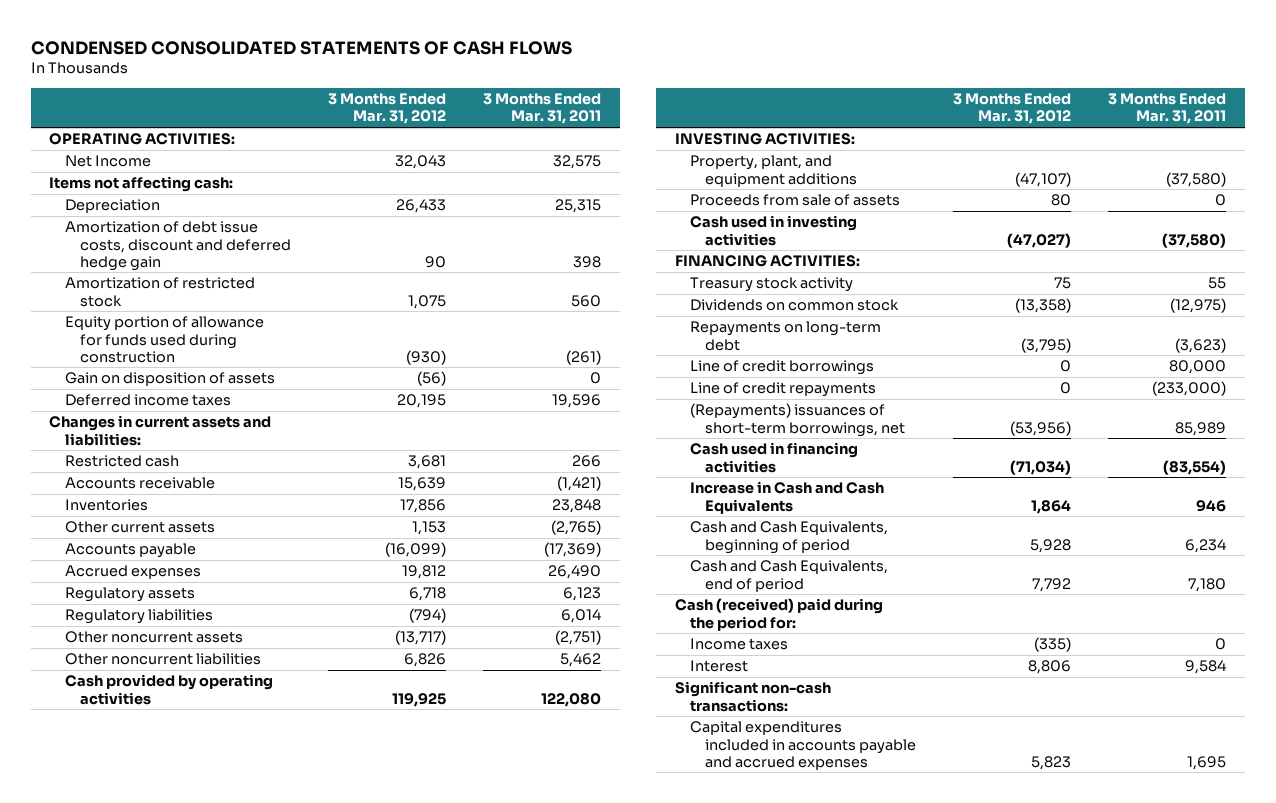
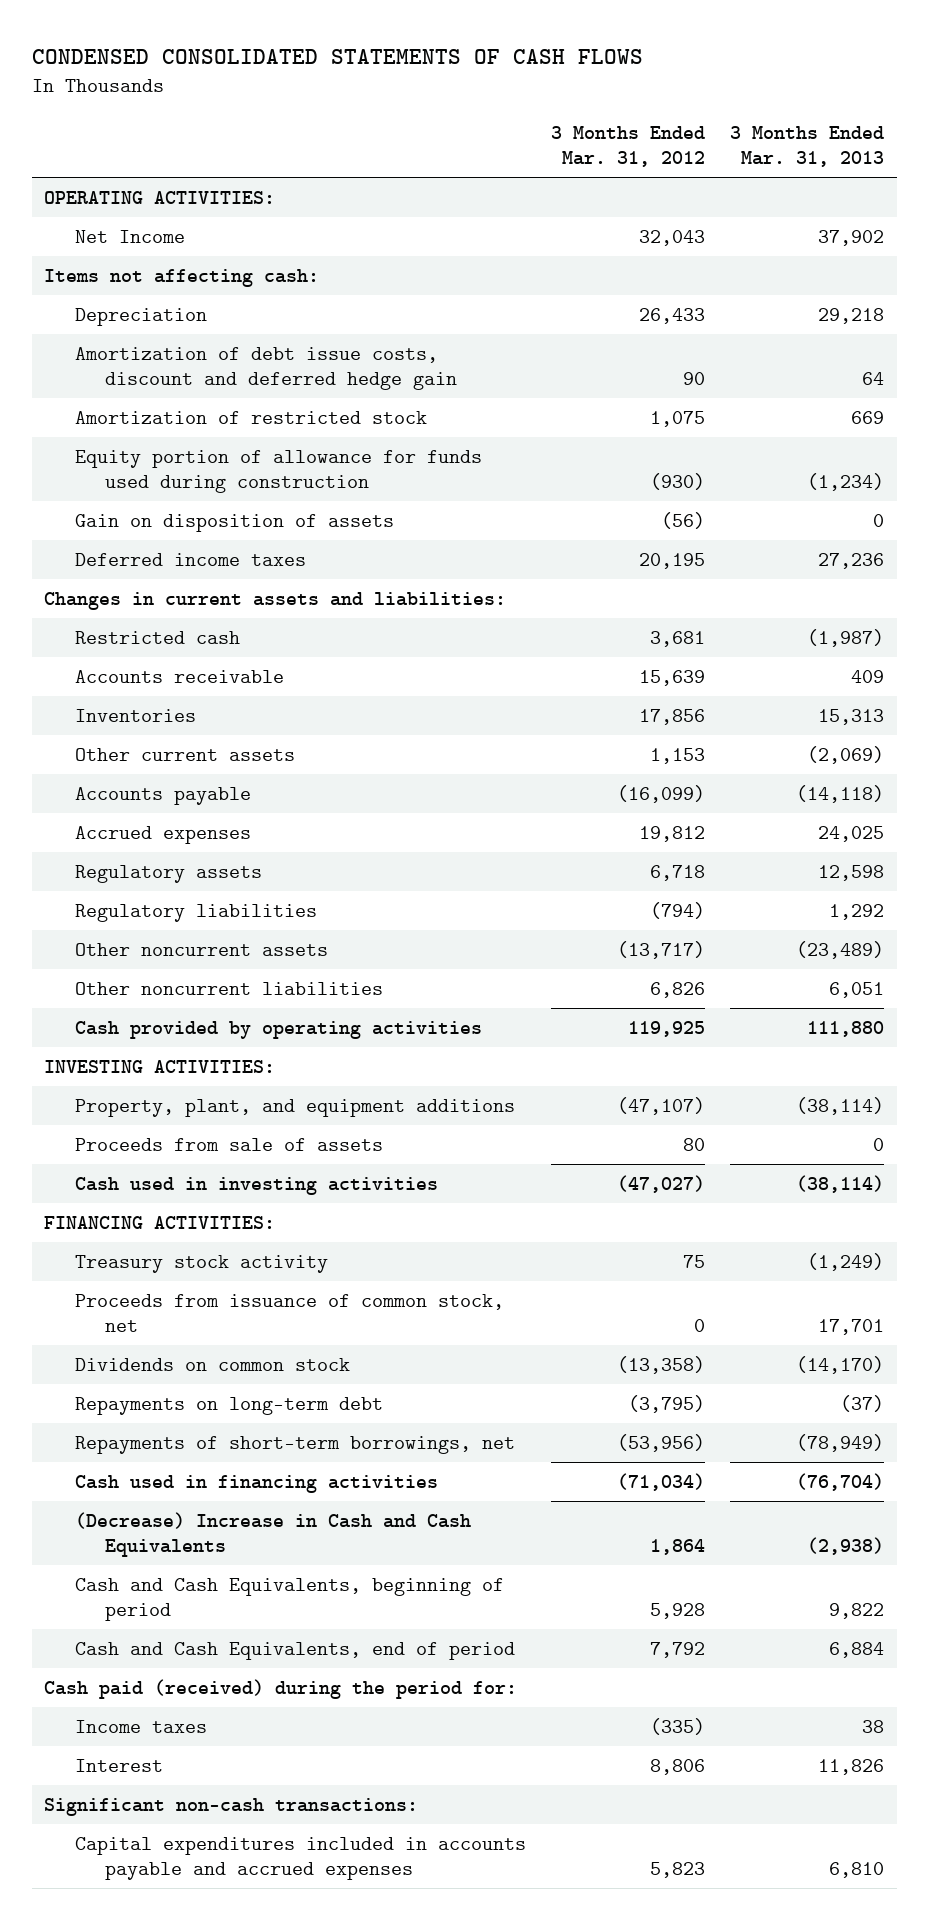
- | 3 Months Ended Mar. 31, 2012 | 3 Months Ended Mar. 31, 2011
+ | 3 Months Ended Mar. 31, 2012 | 3 Months Ended Mar. 31, 2013
+ Proceeds from issuance of common stock, net | 0 | 17,701
- Line of credit borrowings | 0 | 80,000
- Line of credit repayments | 0 | (233,000)
- (Repayments) issuances of short-term borrowings, net | (53,956) | 85,989
+ Repayments of short-term borrowings, net | (53,956) | (78,949)
- Increase in Cash and Cash Equivalents | 1,864 | 946
+ (Decrease) Increase in Cash and Cash Equivalents | 1,864 | (2,938)
- Cash (received) paid during the period for:
+ Cash paid (received) during the period for:

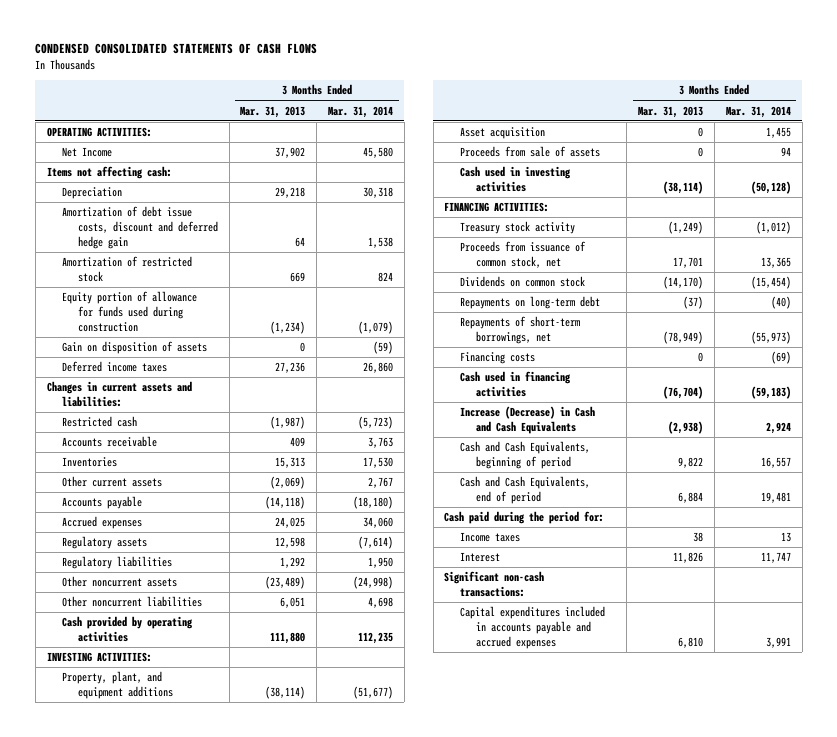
- | 3 Months Ended Mar. 31, 2012 | 3 Months Ended Mar. 31, 2013
+ | 3 Months Ended Mar. 31, 2013 | 3 Months Ended Mar. 31, 2014
+ Asset acquisition | 0 | 1,455
+ Financing costs | 0 | (69)
- (Decrease) Increase in Cash and Cash Equivalents | 1,864 | (2,938)
+ Increase (Decrease) in Cash and Cash Equivalents | (2,938) | 2,924
- Cash paid (received) during the period for:
+ Cash paid during the period for:

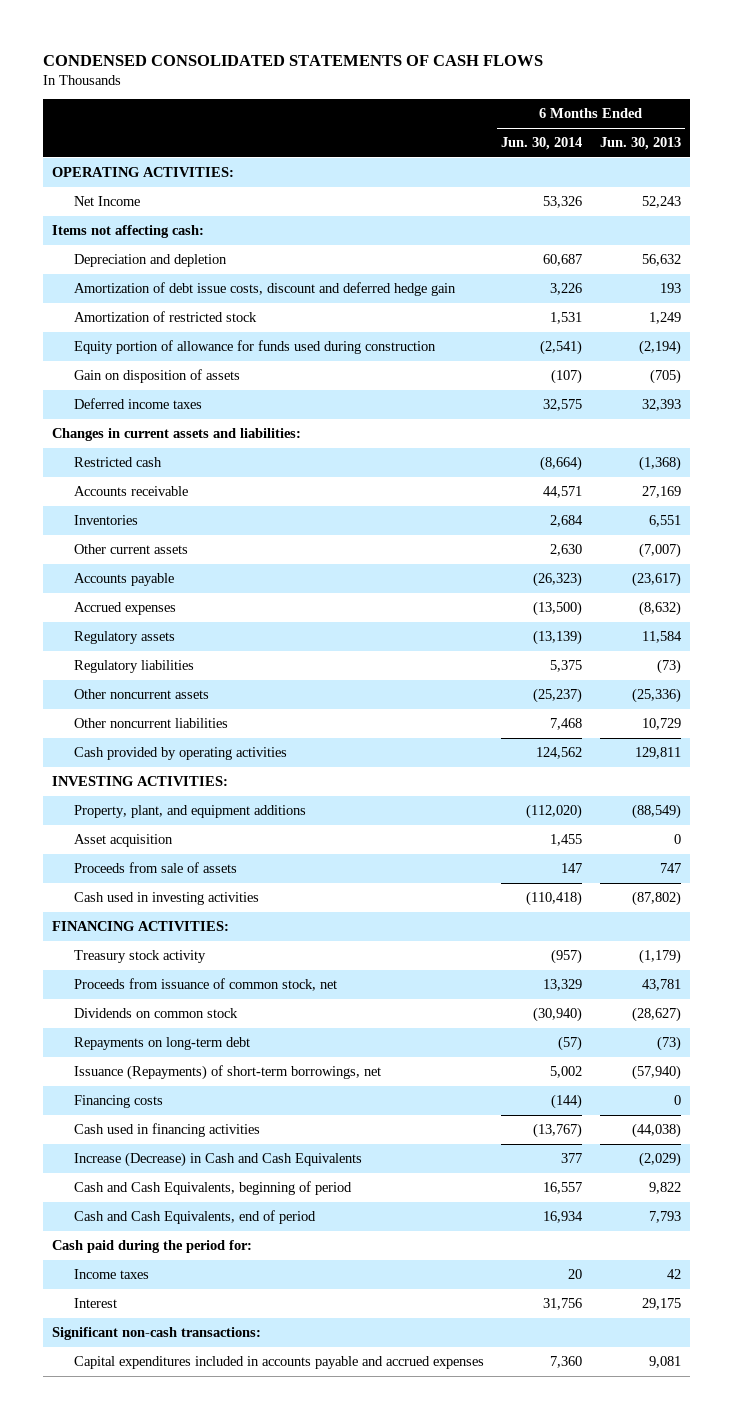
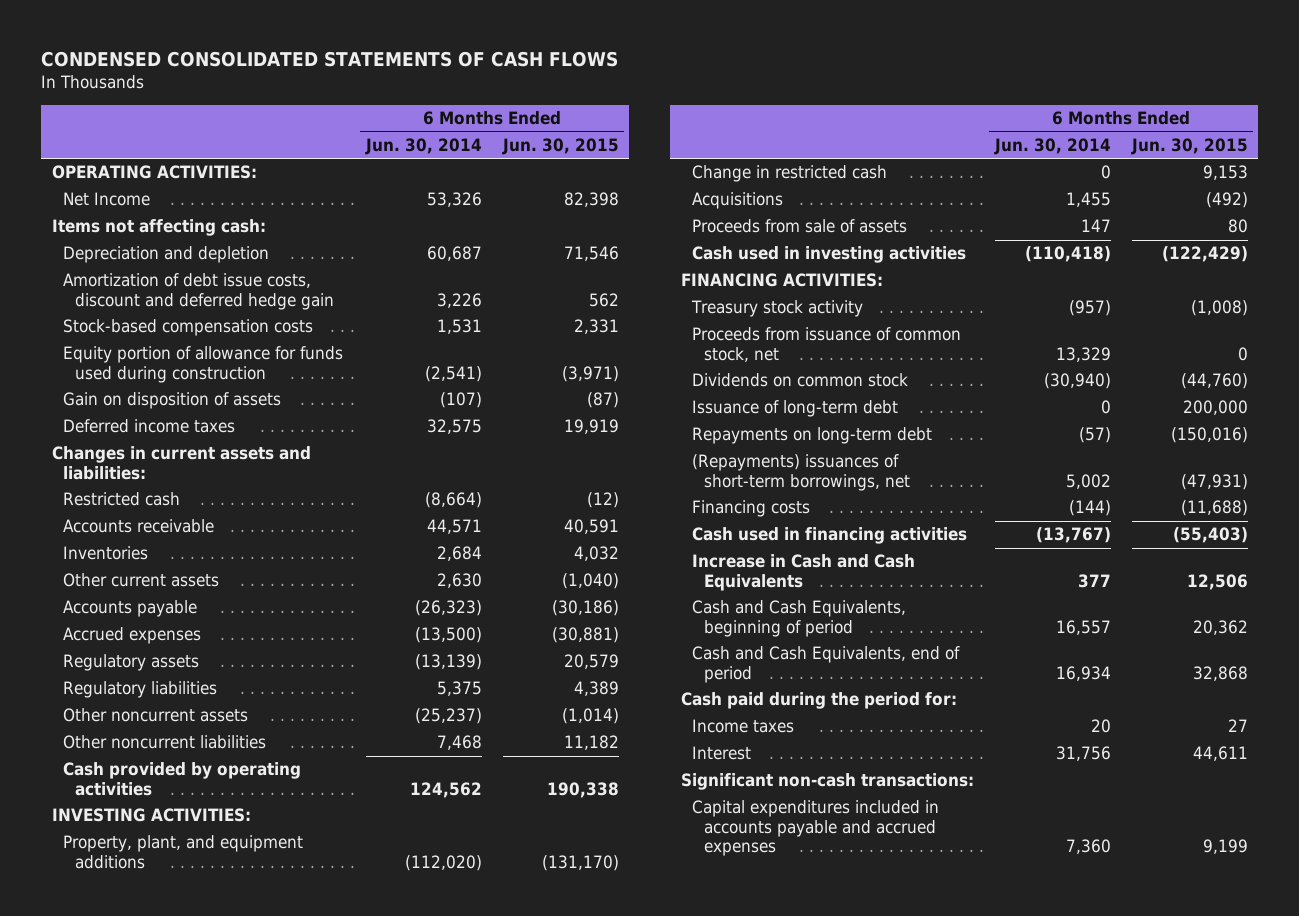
- | 6 Months Ended Jun. 30, 2014 | 6 Months Ended Jun. 30, 2013
+ | 6 Months Ended Jun. 30, 2014 | 6 Months Ended Jun. 30, 2015
- Amortization of restricted stock | 1,531 | 1,249
+ Stock-based compensation costs | 1,531 | 2,331
- Asset acquisition | 1,455 | 0
+ Change in restricted cash | 0 | 9,153
+ Acquisitions | 1,455 | (492)
+ Issuance of long-term debt | 0 | 200,000
- Issuance (Repayments) of short-term borrowings, net | 5,002 | (57,940)
+ (Repayments) issuances of short-term borrowings, net | 5,002 | (47,931)
- Increase (Decrease) in Cash and Cash Equivalents | 377 | (2,029)
+ Increase in Cash and Cash Equivalents | 377 | 12,506

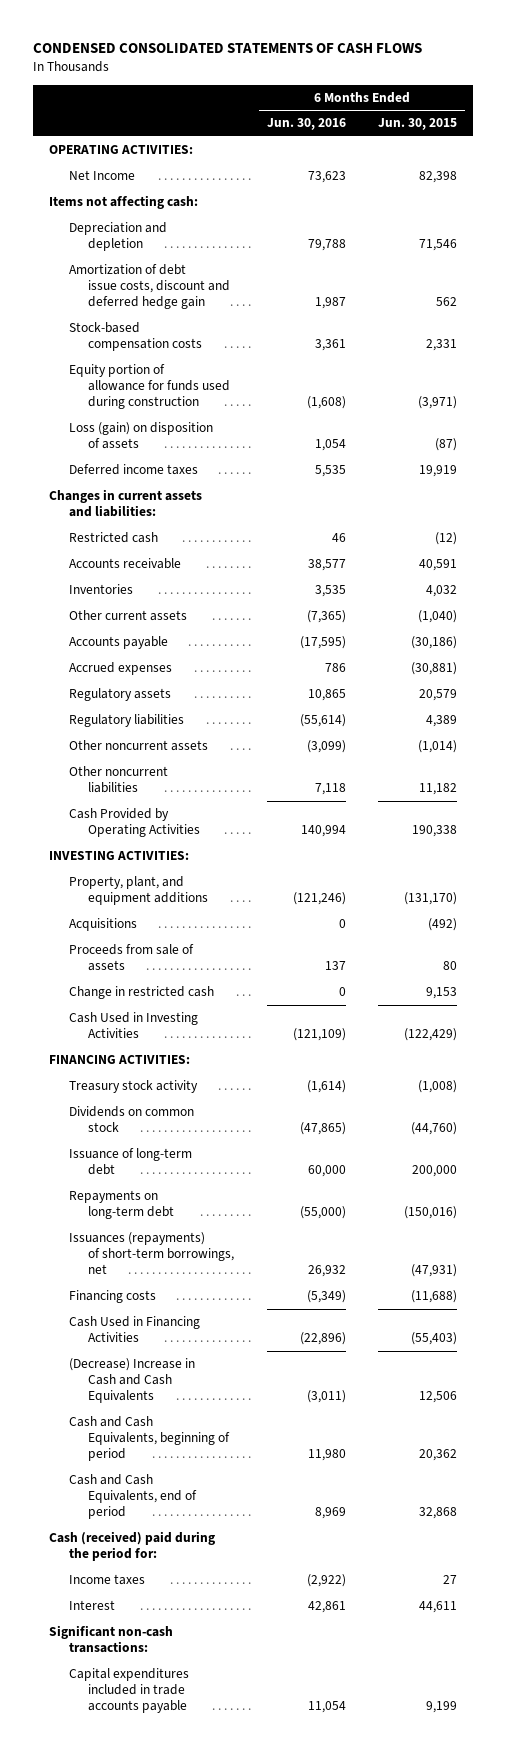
- | 6 Months Ended Jun. 30, 2014 | 6 Months Ended Jun. 30, 2015
+ | 6 Months Ended Jun. 30, 2016 | 6 Months Ended Jun. 30, 2015
- Gain on disposition of assets | (107) | (87)
+ Loss (gain) on disposition of assets | 1,054 | (87)
- Cash provided by operating activities | 124,562 | 190,338
+ Cash Provided by Operating Activities | 140,994 | 190,338
- Cash used in investing activities | (110,418) | (122,429)
moved down: Change in restricted cash | 0 | 9,153
+ Cash Used in Investing Activities | (121,109) | (122,429)
- Proceeds from issuance of common stock, net | 13,329 | 0
- (Repayments) issuances of short-term borrowings, net | 5,002 | (47,931)
+ Issuances (repayments) of short-term borrowings, net | 26,932 | (47,931)
- Cash used in financing activities | (13,767) | (55,403)
- Increase in Cash and Cash Equivalents | 377 | 12,506
+ Cash Used in Financing Activities | (22,896) | (55,403)
+ (Decrease) Increase in Cash and Cash Equivalents | (3,011) | 12,506
- Cash paid during the period for:
+ Cash (received) paid during the period for:
- Capital expenditures included in accounts payable and accrued expenses | 7,360 | 9,199
+ Capital expenditures included in trade accounts payable | 11,054 | 9,199

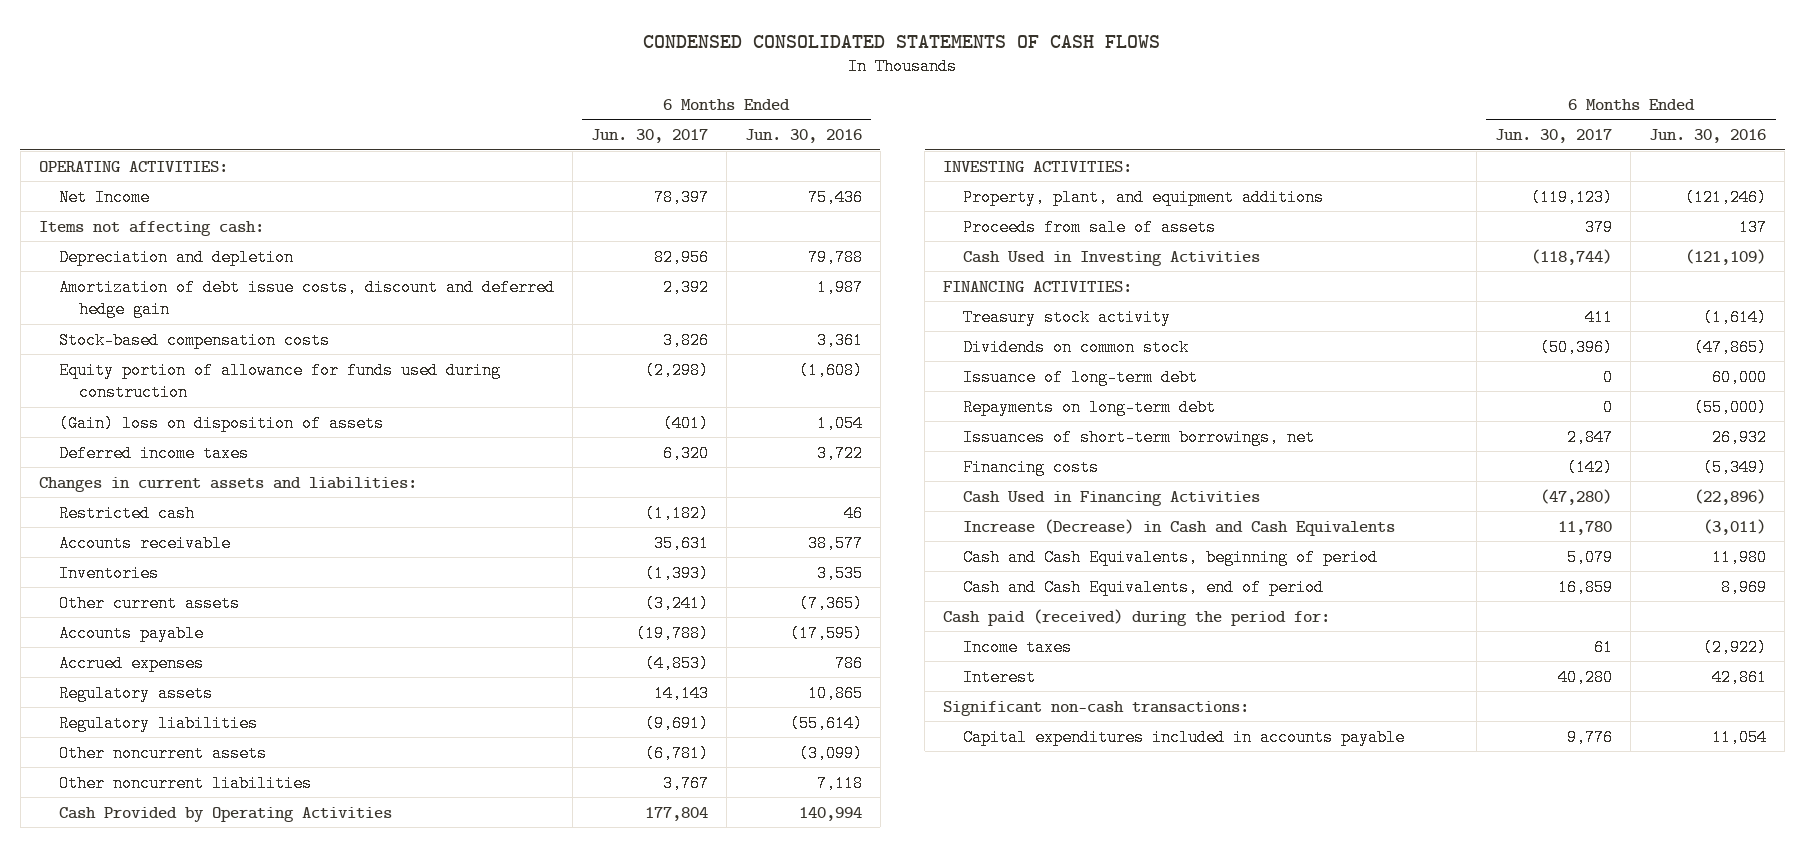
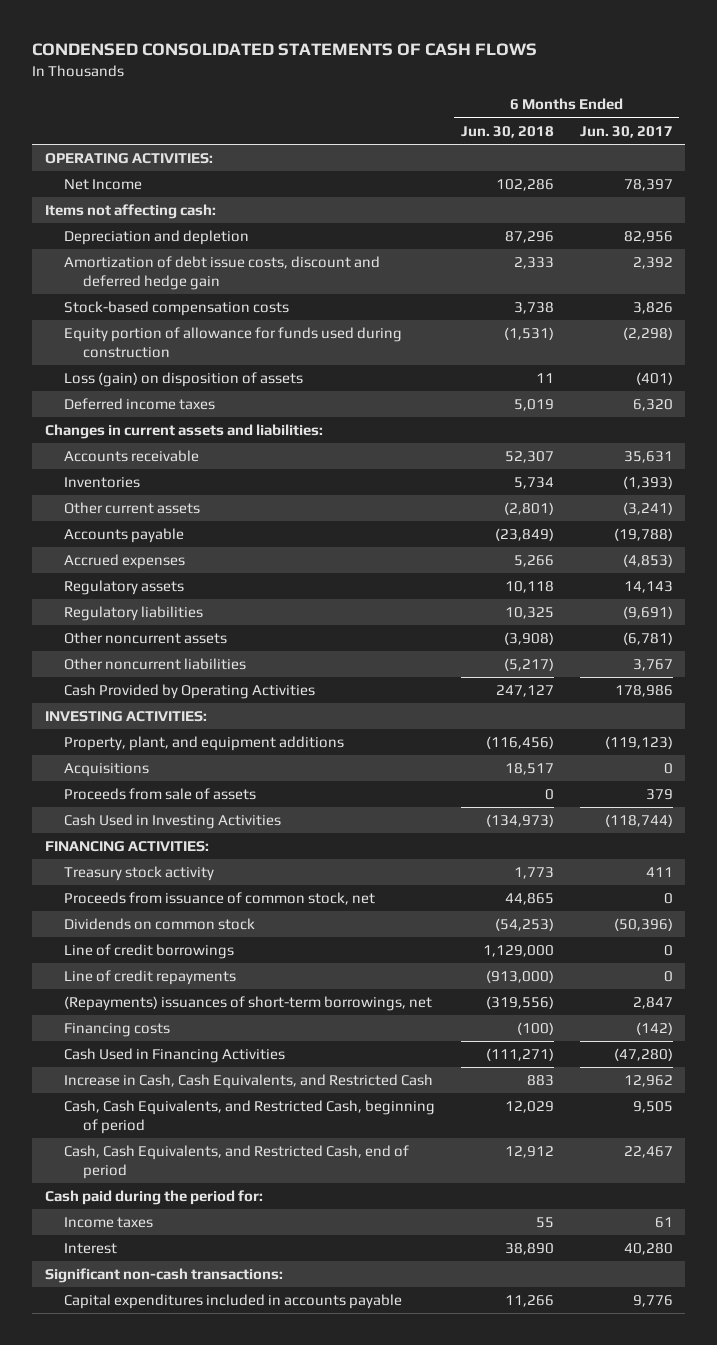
- | 6 Months Ended Jun. 30, 2017 | 6 Months Ended Jun. 30, 2016
+ | 6 Months Ended Jun. 30, 2018 | 6 Months Ended Jun. 30, 2017
- (Gain) loss on disposition of assets | (401) | 1,054
+ Loss (gain) on disposition of assets | 11 | (401)
- Restricted cash | (1,182) | 46
- Cash Provided by Operating Activities | 177,804 | 140,994
+ Cash Provided by Operating Activities | 247,127 | 178,986
+ Acquisitions | 18,517 | 0
+ Proceeds from issuance of common stock, net | 44,865 | 0
- Issuance of long-term debt | 0 | 60,000
- Repayments on long-term debt | 0 | (55,000)
- Issuances of short-term borrowings, net | 2,847 | 26,932
+ Line of credit borrowings | 1,129,000 | 0
+ Line of credit repayments | (913,000) | 0
+ (Repayments) issuances of short-term borrowings, net | (319,556) | 2,847
- Increase (Decrease) in Cash and Cash Equivalents | 11,780 | (3,011)
- Cash and Cash Equivalents, beginning of period | 5,079 | 11,980
- Cash and Cash Equivalents, end of period | 16,859 | 8,969
- Cash paid (received) during the period for:
+ Increase in Cash, Cash Equivalents, and Restricted Cash | 883 | 12,962
+ Cash, Cash Equivalents, and Restricted Cash, beginning of period | 12,029 | 9,505
+ Cash, Cash Equivalents, and Restricted Cash, end of period | 12,912 | 22,467
+ Cash paid during the period for:

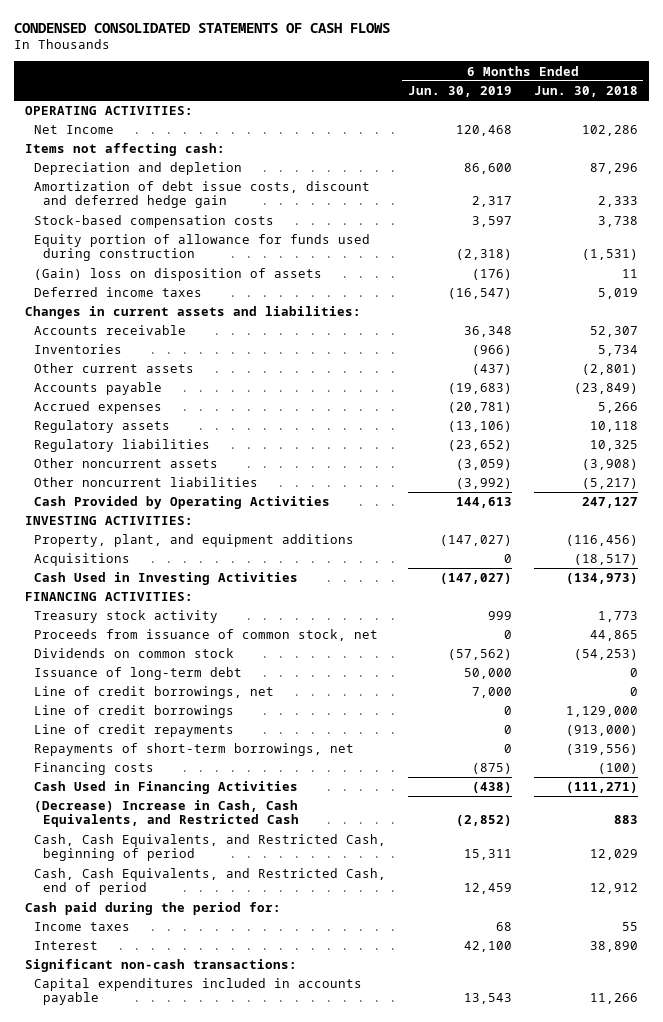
- | 6 Months Ended Jun. 30, 2018 | 6 Months Ended Jun. 30, 2017
+ | 6 Months Ended Jun. 30, 2019 | 6 Months Ended Jun. 30, 2018
- Loss (gain) on disposition of assets | 11 | (401)
+ (Gain) loss on disposition of assets | (176) | 11
- Acquisitions | 18,517 | 0
- Proceeds from sale of assets | 0 | 379
+ Acquisitions | 0 | (18,517)
+ Issuance of long-term debt | 50,000 | 0
+ Line of credit borrowings, net | 7,000 | 0
- (Repayments) issuances of short-term borrowings, net | (319,556) | 2,847
+ Repayments of short-term borrowings, net | 0 | (319,556)
- Increase in Cash, Cash Equivalents, and Restricted Cash | 883 | 12,962
+ (Decrease) Increase in Cash, Cash Equivalents, and Restricted Cash | (2,852) | 883

